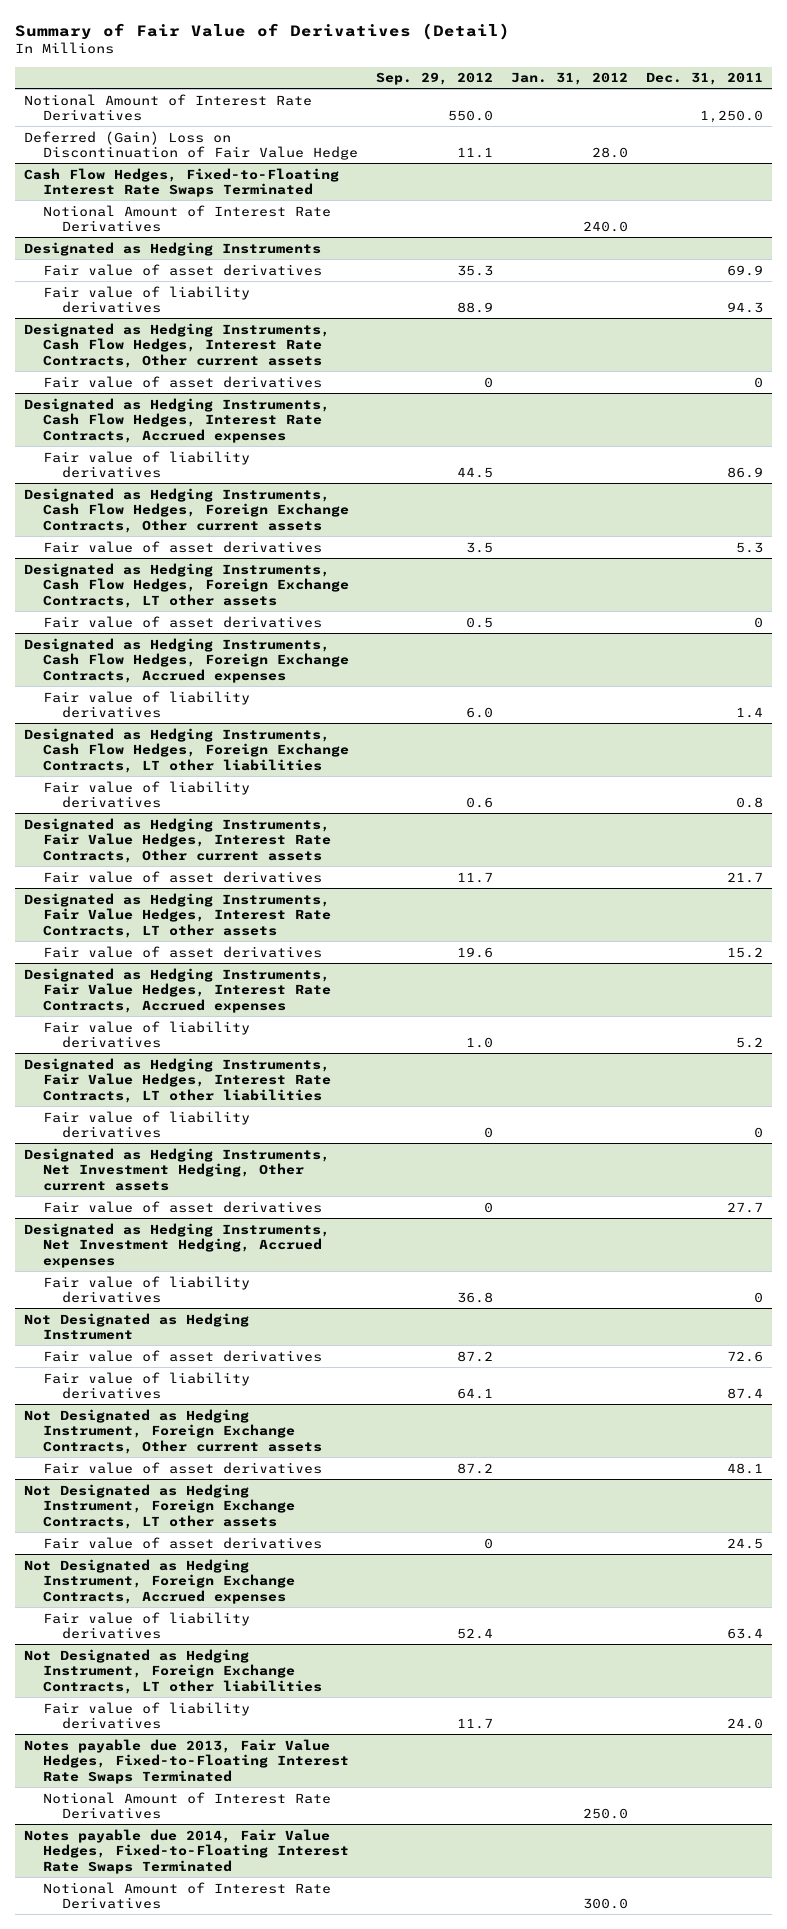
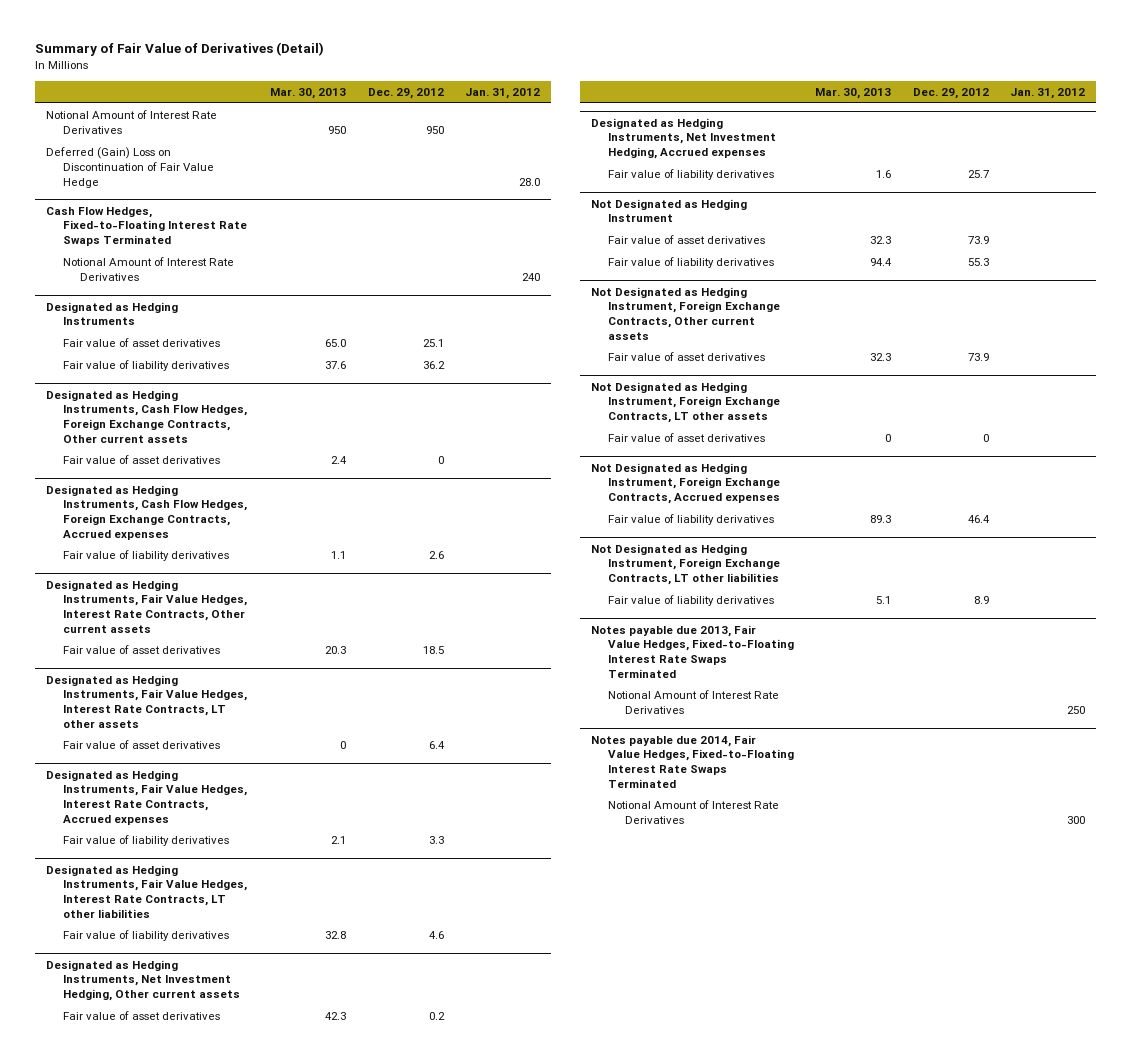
- | Sep. 29, 2012 | Jan. 31, 2012 | Dec. 31, 2011
+ | Mar. 30, 2013 | Dec. 29, 2012 | Jan. 31, 2012
@ Cash Flow Hedges, Fixed-to-Floating Interest Rate Swaps Terminated
- Notional Amount of Interest Rate Derivatives | | 240.0 |
+ Notional Amount of Interest Rate Derivatives | | | 240
- Designated as Hedging Instruments, Cash Flow Hedges, Interest Rate Contracts, Other current assets
- Fair value of asset derivatives | 0 | | 0
- Designated as Hedging Instruments, Cash Flow Hedges, Interest Rate Contracts, Accrued expenses
- Fair value of liability derivatives | 44.5 | | 86.9
- Designated as Hedging Instruments, Cash Flow Hedges, Foreign Exchange Contracts, LT other assets
- Fair value of asset derivatives | 0.5 | | 0
- Designated as Hedging Instruments, Cash Flow Hedges, Foreign Exchange Contracts, LT other liabilities
- Fair value of liability derivatives | 0.6 | | 0.8
@ Notes payable due 2013, Fair Value Hedges, Fixed-to-Floating Interest Rate Swaps Terminated
- Notional Amount of Interest Rate Derivatives | | 250.0 |
+ Notional Amount of Interest Rate Derivatives | | | 250
@ Notes payable due 2014, Fair Value Hedges, Fixed-to-Floating Interest Rate Swaps Terminated
- Notional Amount of Interest Rate Derivatives | | 300.0 |
+ Notional Amount of Interest Rate Derivatives | | | 300

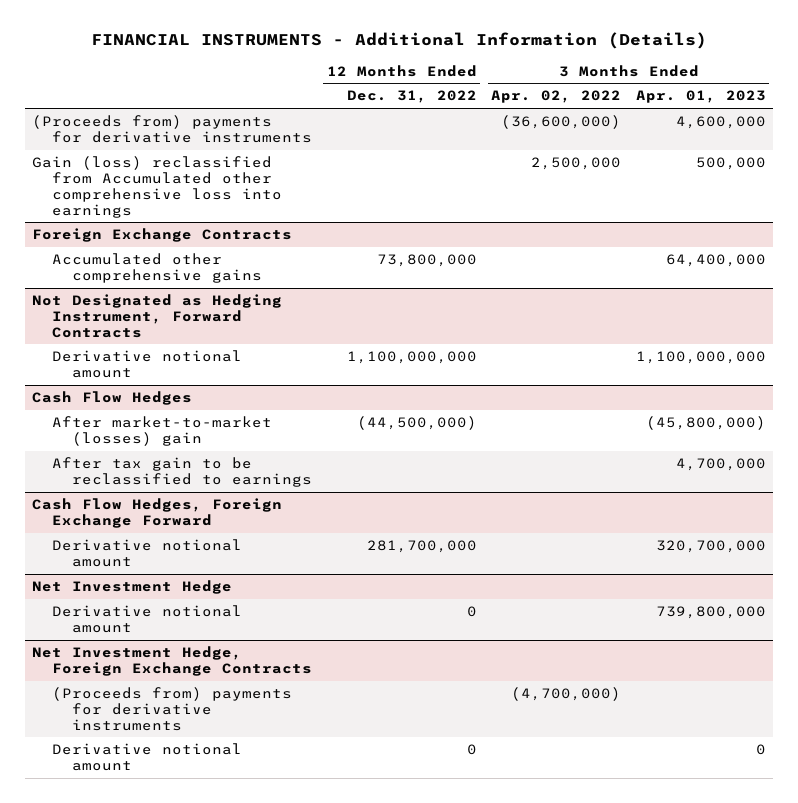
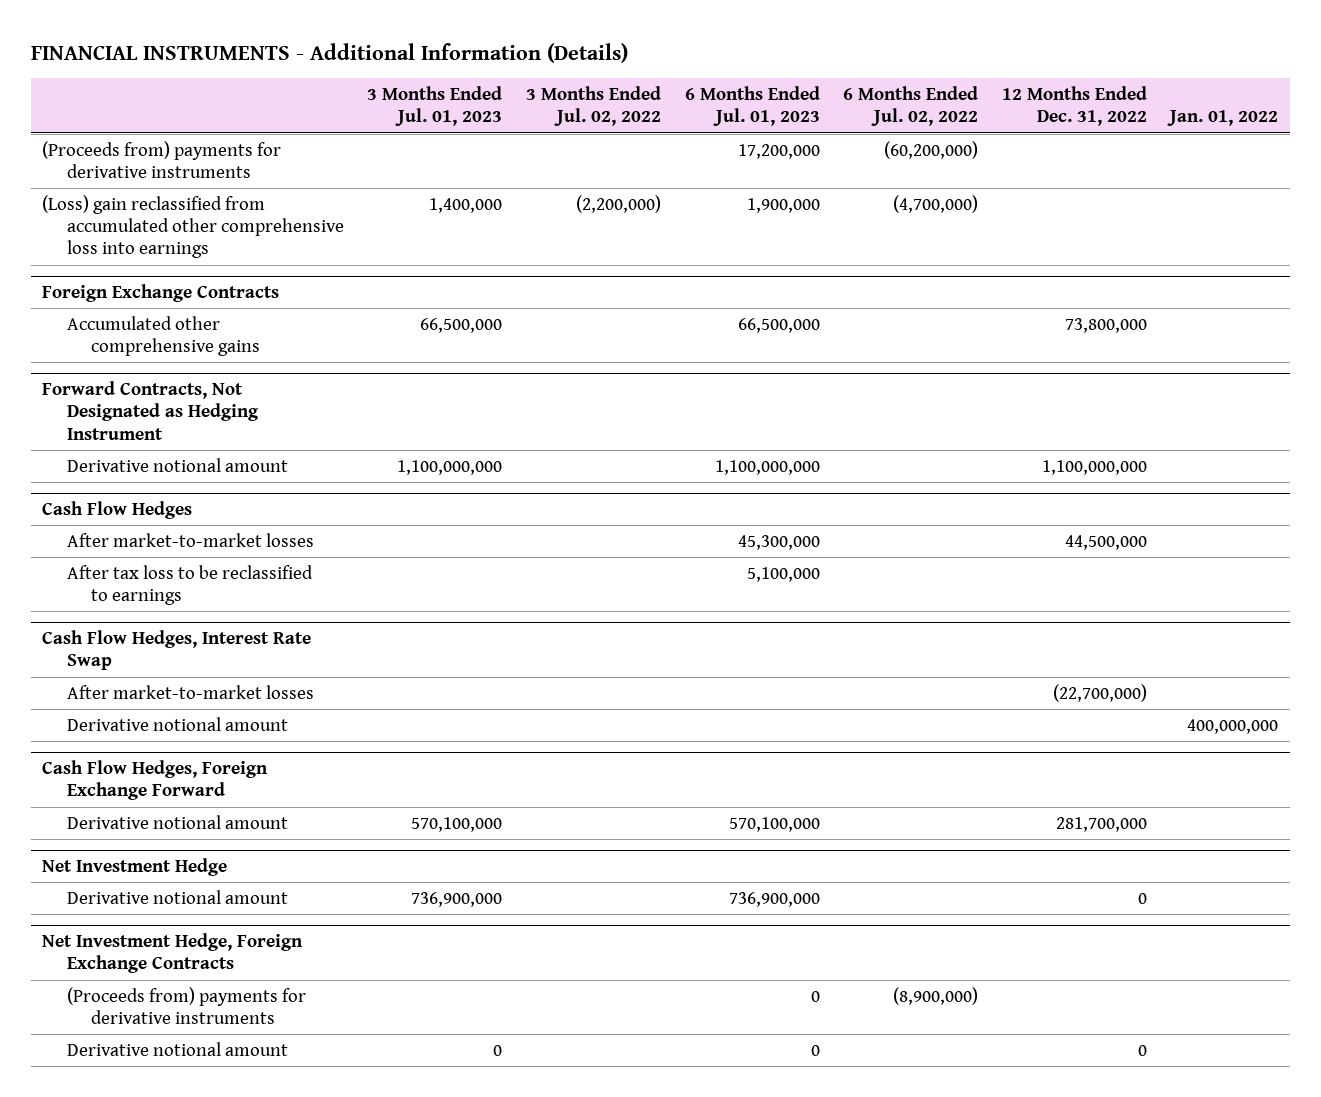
- | 12 Months Ended Dec. 31, 2022 | 3 Months Ended Apr. 02, 2022 | 3 Months Ended Apr. 01, 2023
+ | 3 Months Ended Jul. 01, 2023 | 3 Months Ended Jul. 02, 2022 | 6 Months Ended Jul. 01, 2023 | 6 Months Ended Jul. 02, 2022 | 12 Months Ended Dec. 31, 2022 | Jan. 01, 2022
- Gain (loss) reclassified from Accumulated other comprehensive loss into earnings | | 2,500,000 | 500,000
+ (Loss) gain reclassified from accumulated other comprehensive loss into earnings | 1,400,000 | (2,200,000) | 1,900,000 | (4,700,000) | |
- Not Designated as Hedging Instrument, Forward Contracts
+ Forward Contracts, Not Designated as Hedging Instrument
@ Cash Flow Hedges
- After market-to-market (losses) gain | (44,500,000) | | (45,800,000)
- After tax gain to be reclassified to earnings | | | 4,700,000
+ After market-to-market losses | | | 45,300,000 | | 44,500,000 |
+ After tax loss to be reclassified to earnings | | | 5,100,000 | | |
+ Cash Flow Hedges, Interest Rate Swap
+ After market-to-market losses | | | | | (22,700,000) |
+ Derivative notional amount | | | | | | 400,000,000

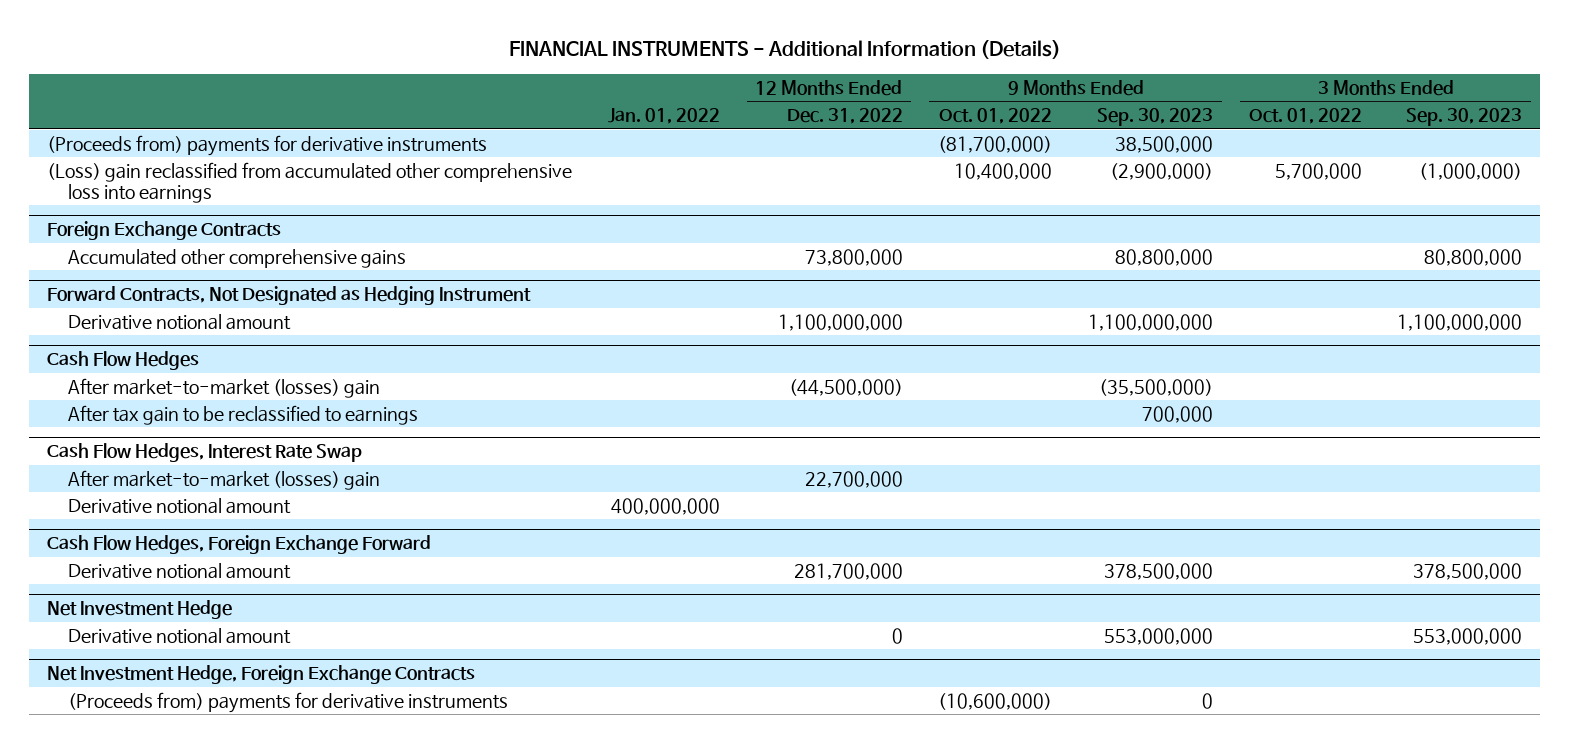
- | 3 Months Ended Jul. 01, 2023 | 3 Months Ended Jul. 02, 2022 | 6 Months Ended Jul. 01, 2023 | 6 Months Ended Jul. 02, 2022 | 12 Months Ended Dec. 31, 2022 | Jan. 01, 2022
+ | Jan. 01, 2022 | 12 Months Ended Dec. 31, 2022 | 9 Months Ended Oct. 01, 2022 | 9 Months Ended Sep. 30, 2023 | 3 Months Ended Oct. 01, 2022 | 3 Months Ended Sep. 30, 2023
@ Cash Flow Hedges
- After market-to-market losses | | | 45,300,000 | | 44,500,000 |
- After tax loss to be reclassified to earnings | | | 5,100,000 | | |
+ After market-to-market (losses) gain | | (44,500,000) | | (35,500,000) | |
+ After tax gain to be reclassified to earnings | | | | 700,000 | |
@ Cash Flow Hedges, Interest Rate Swap
- After market-to-market losses | | | | | (22,700,000) |
+ After market-to-market (losses) gain | | 22,700,000 | | | |
@ Net Investment Hedge, Foreign Exchange Contracts
- Derivative notional amount | 0 | | 0 | | 0 |

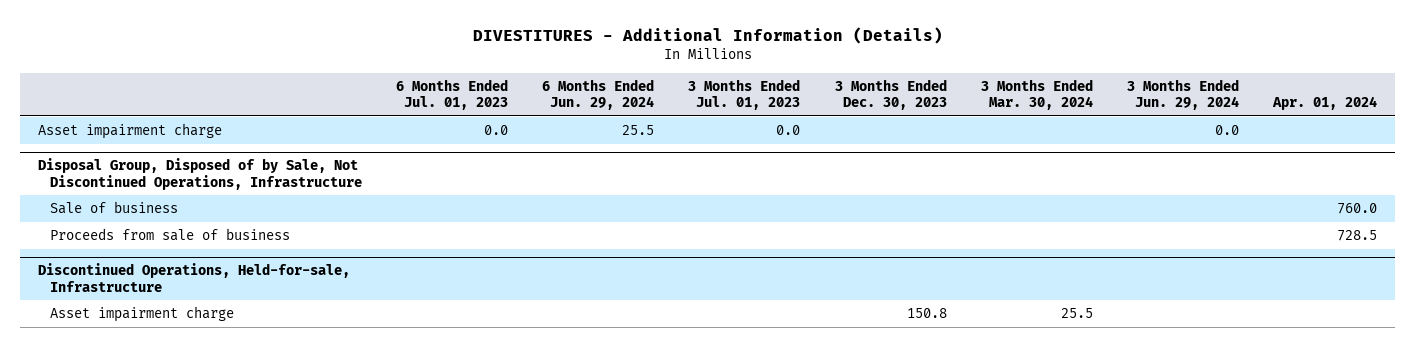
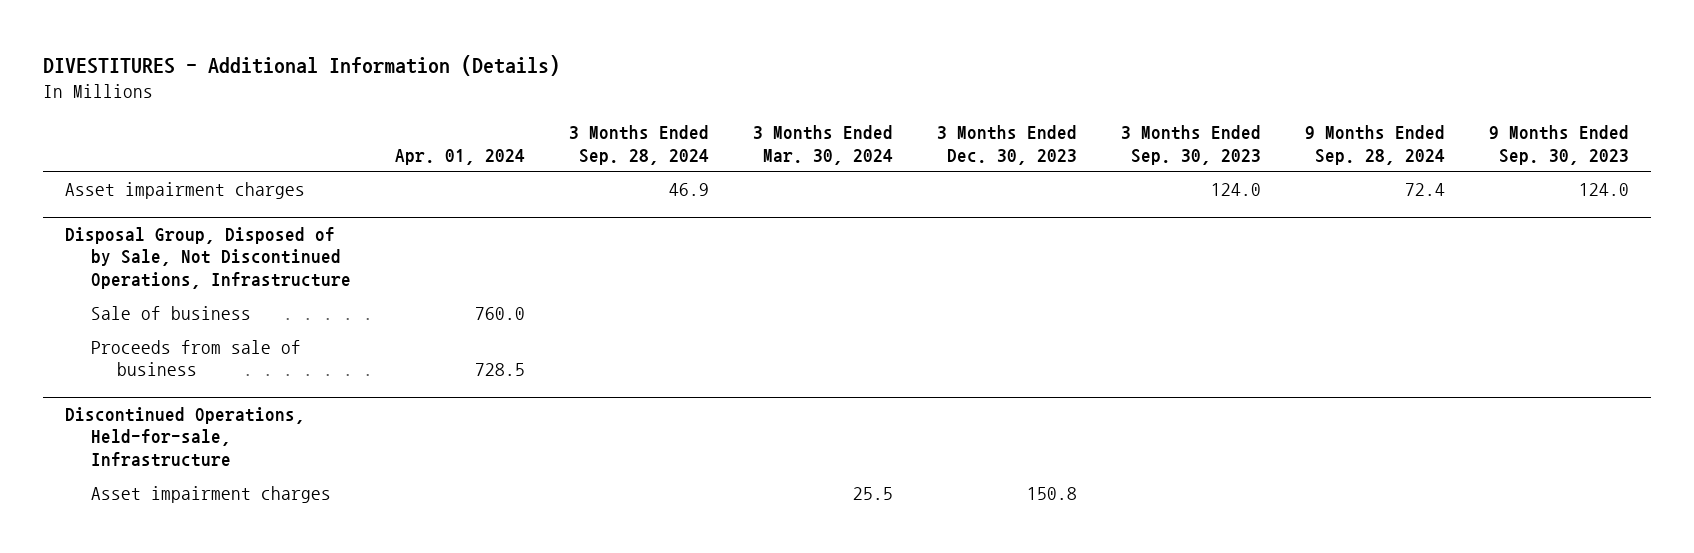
- | 6 Months Ended Jul. 01, 2023 | 6 Months Ended Jun. 29, 2024 | 3 Months Ended Jul. 01, 2023 | 3 Months Ended Dec. 30, 2023 | 3 Months Ended Mar. 30, 2024 | 3 Months Ended Jun. 29, 2024 | Apr. 01, 2024
+ | Apr. 01, 2024 | 3 Months Ended Sep. 28, 2024 | 3 Months Ended Mar. 30, 2024 | 3 Months Ended Dec. 30, 2023 | 3 Months Ended Sep. 30, 2023 | 9 Months Ended Sep. 28, 2024 | 9 Months Ended Sep. 30, 2023
- Asset impairment charge | 0.0 | 25.5 | 0.0 | | | 0.0 |
+ Asset impairment charges | | 46.9 | | | 124.0 | 72.4 | 124.0
@ Discontinued Operations, Held-for-sale, Infrastructure
- Asset impairment charge | | | | 150.8 | 25.5 | |
+ Asset impairment charges | | | 25.5 | 150.8 | | |

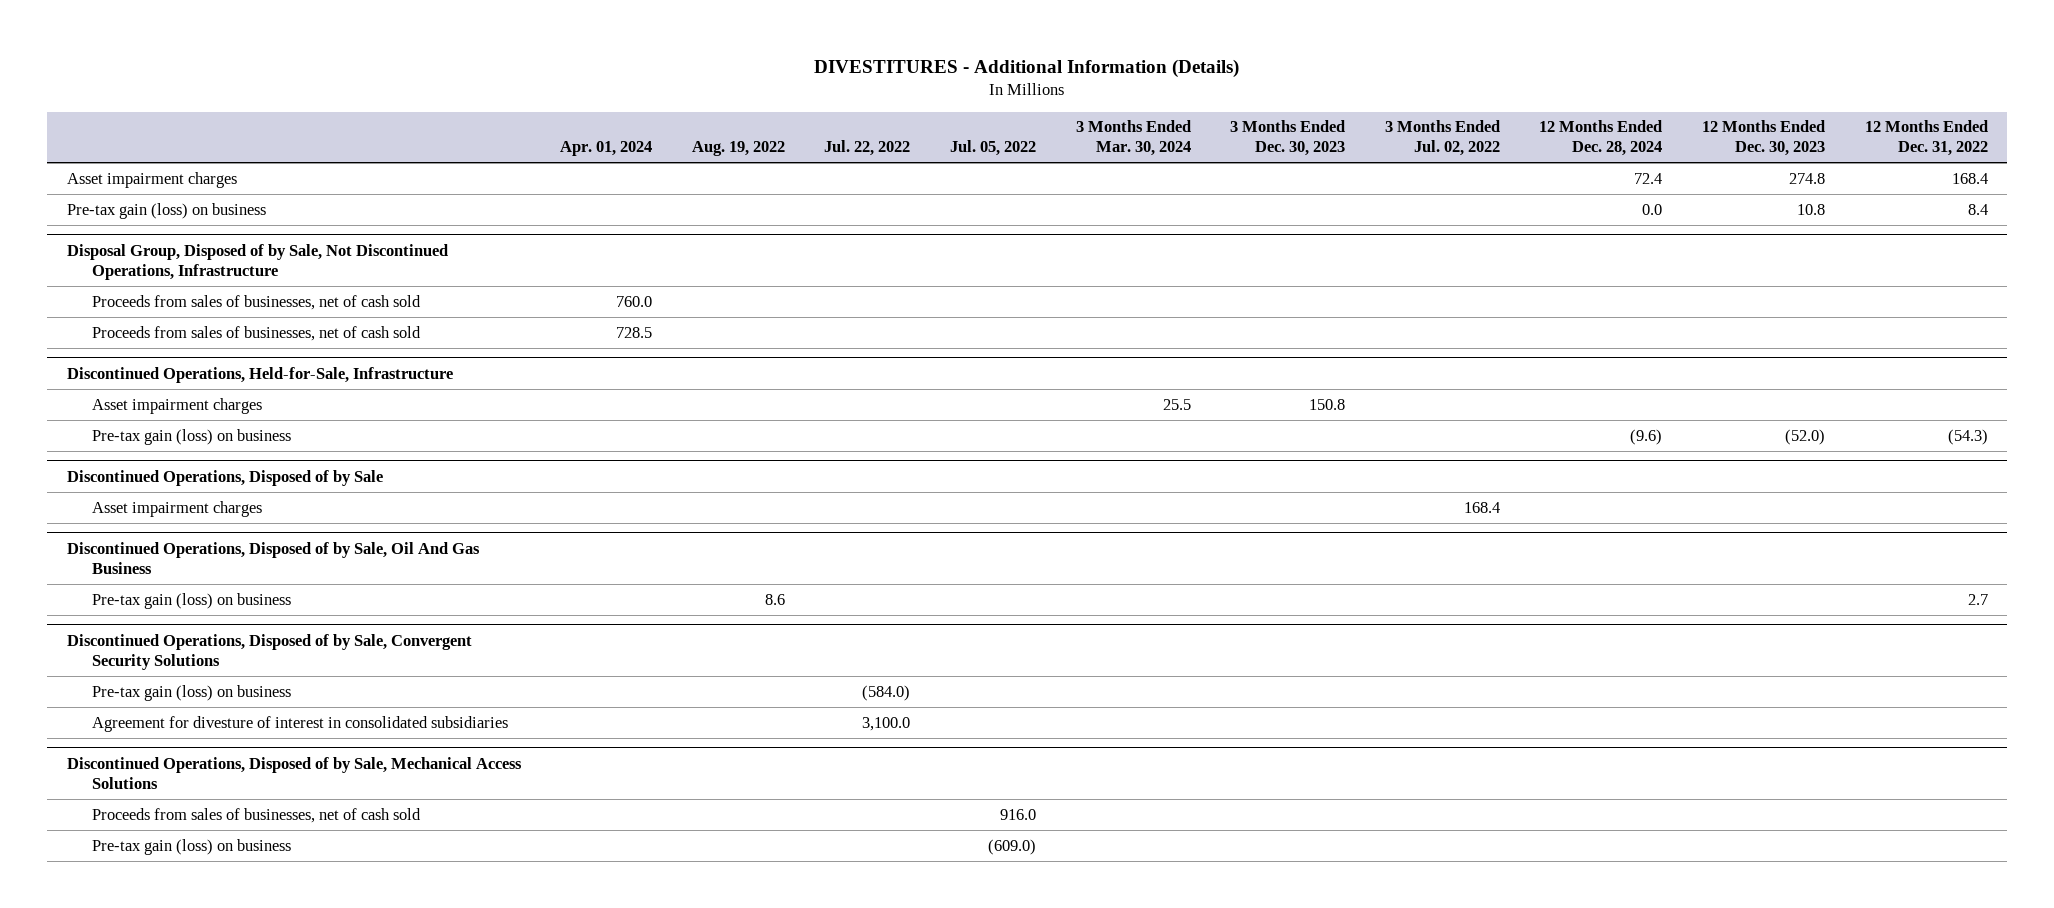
- | Apr. 01, 2024 | 3 Months Ended Sep. 28, 2024 | 3 Months Ended Mar. 30, 2024 | 3 Months Ended Dec. 30, 2023 | 3 Months Ended Sep. 30, 2023 | 9 Months Ended Sep. 28, 2024 | 9 Months Ended Sep. 30, 2023
+ | Apr. 01, 2024 | Aug. 19, 2022 | Jul. 22, 2022 | Jul. 05, 2022 | 3 Months Ended Mar. 30, 2024 | 3 Months Ended Dec. 30, 2023 | 3 Months Ended Jul. 02, 2022 | 12 Months Ended Dec. 28, 2024 | 12 Months Ended Dec. 30, 2023 | 12 Months Ended Dec. 31, 2022
+ Pre-tax gain (loss) on business | | | | | | | | 0.0 | 10.8 | 8.4
@ Disposal Group, Disposed of by Sale, Not Discontinued Operations, Infrastructure
- Sale of business | 760.0 | | | | | |
- Proceeds from sale of business | 728.5 | | | | | |
- Discontinued Operations, Held-for-sale, Infrastructure
@ Disposal Group, Disposed of by Sale, Not Discontinued Operations, Infrastructure
+ Proceeds from sales of businesses, net of cash sold | 760.0 | | | | | | | | |
+ Proceeds from sales of businesses, net of cash sold | 728.5 | | | | | | | | |
+ Discontinued Operations, Held-for-Sale, Infrastructure
+ Pre-tax gain (loss) on business | | | | | | | | (9.6) | (52.0) | (54.3)
+ Discontinued Operations, Disposed of by Sale
+ Asset impairment charges | | | | | | | 168.4 | | |
+ Discontinued Operations, Disposed of by Sale, Oil And Gas Business
+ Pre-tax gain (loss) on business | | 8.6 | | | | | | | | 2.7
+ Discontinued Operations, Disposed of by Sale, Convergent Security Solutions
+ Pre-tax gain (loss) on business | | | (584.0) | | | | | | |
+ Agreement for divesture of interest in consolidated subsidiaries | | | 3,100.0 | | | | | | |
+ Discontinued Operations, Disposed of by Sale, Mechanical Access Solutions
+ Proceeds from sales of businesses, net of cash sold | | | | 916.0 | | | | | |
+ Pre-tax gain (loss) on business | | | | (609.0) | | | | | |

